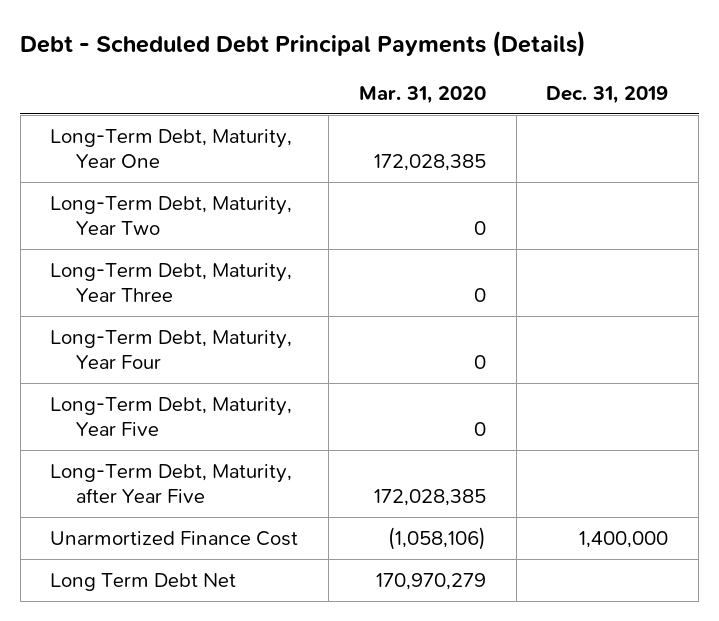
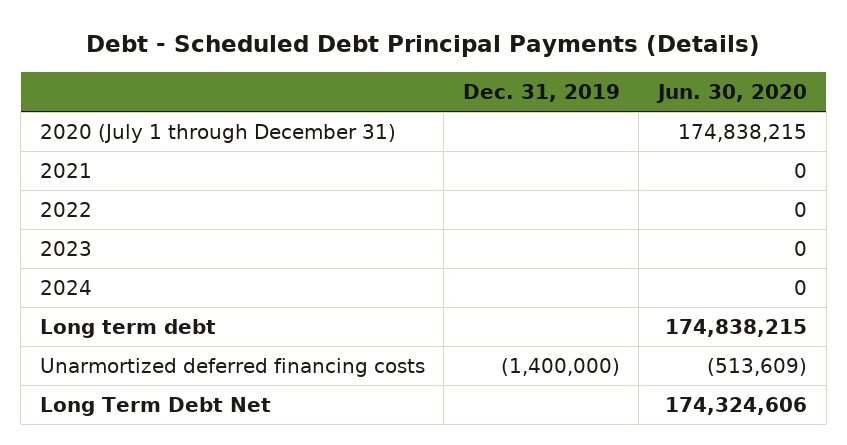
- | Mar. 31, 2020 | Dec. 31, 2019
+ | Dec. 31, 2019 | Jun. 30, 2020
- Long-Term Debt, Maturity, Year One | 172,028,385 |
- Long-Term Debt, Maturity, Year Two | 0 |
- Long-Term Debt, Maturity, Year Three | 0 |
- Long-Term Debt, Maturity, Year Four | 0 |
- Long-Term Debt, Maturity, Year Five | 0 |
- Long-Term Debt, Maturity, after Year Five | 172,028,385 |
- Unarmortized Finance Cost | (1,058,106) | 1,400,000
+ 2020 (July 1 through December 31) | | 174,838,215
+ 2021 | | 0
+ 2022 | | 0
+ 2023 | | 0
+ 2024 | | 0
+ Long term debt | | 174,838,215
+ Unarmortized deferred financing costs | (1,400,000) | (513,609)

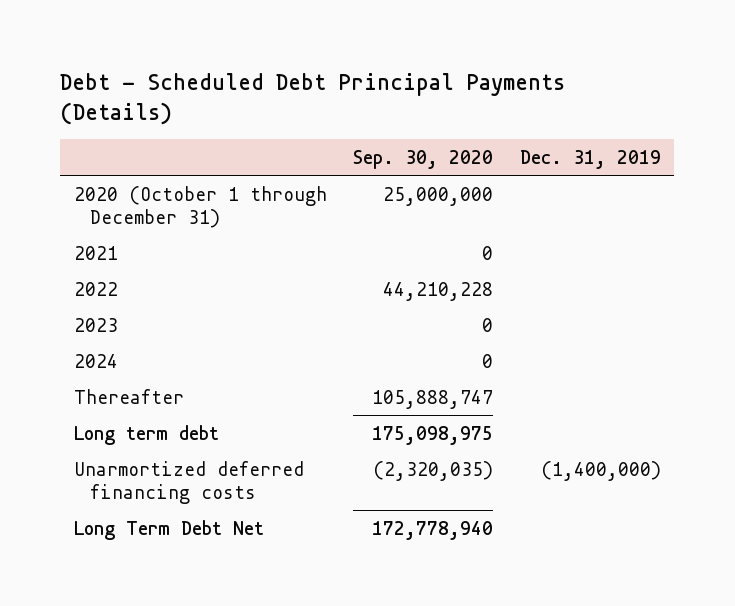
- | Dec. 31, 2019 | Jun. 30, 2020
+ | Sep. 30, 2020 | Dec. 31, 2019
- 2020 (July 1 through December 31) | | 174,838,215
+ 2020 (October 1 through December 31) | 25,000,000 |
+ Thereafter | 105,888,747 |

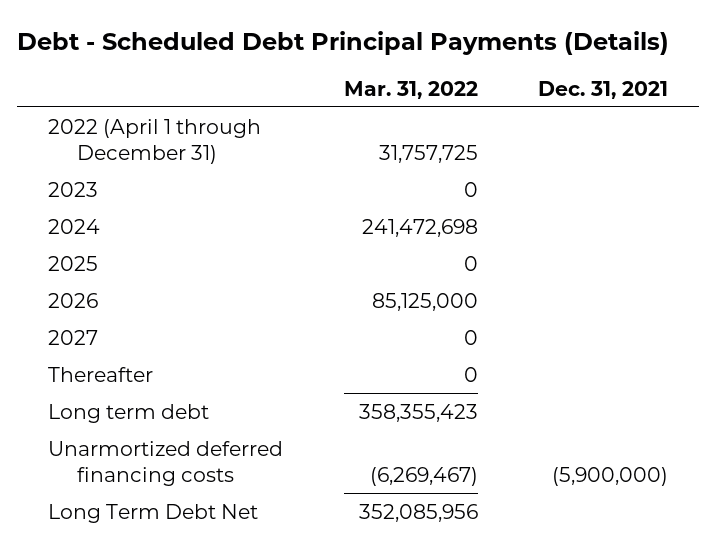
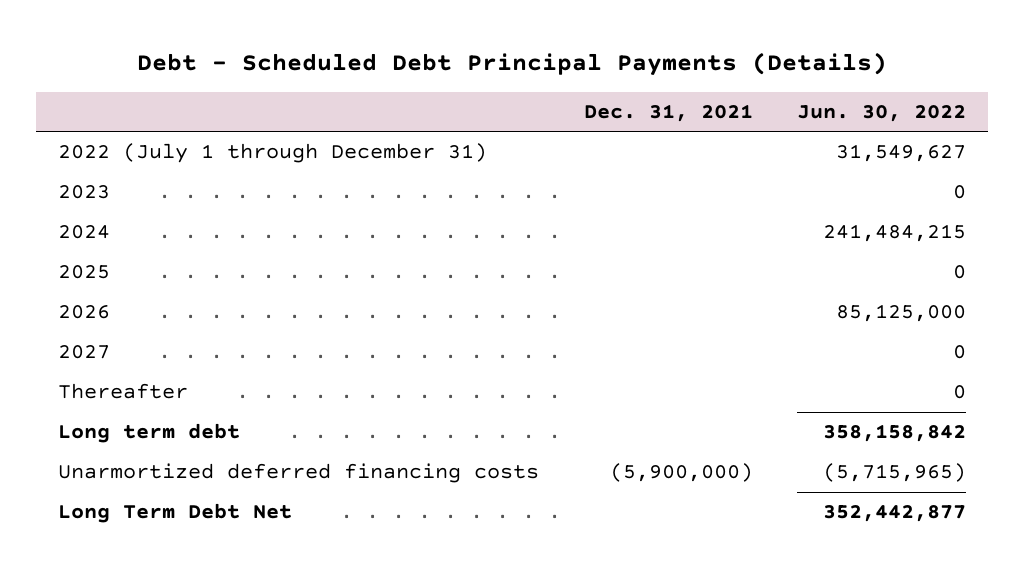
- | Mar. 31, 2022 | Dec. 31, 2021
+ | Dec. 31, 2021 | Jun. 30, 2022
- 2022 (April 1 through December 31) | 31,757,725 |
+ 2022 (July 1 through December 31) | | 31,549,627

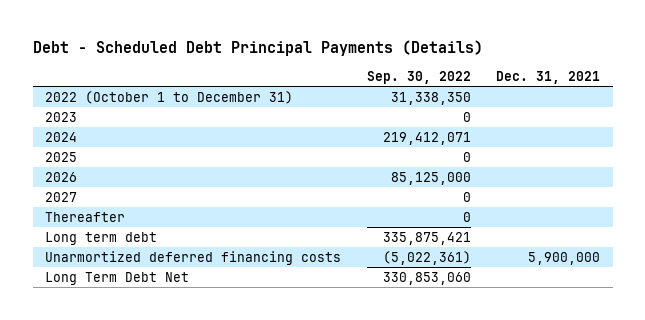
- | Dec. 31, 2021 | Jun. 30, 2022
+ | Sep. 30, 2022 | Dec. 31, 2021
- 2022 (July 1 through December 31) | | 31,549,627
+ 2022 (October 1 to December 31) | 31,338,350 |
- Unarmortized deferred financing costs | (5,900,000) | (5,715,965)
+ Unarmortized deferred financing costs | (5,022,361) | 5,900,000

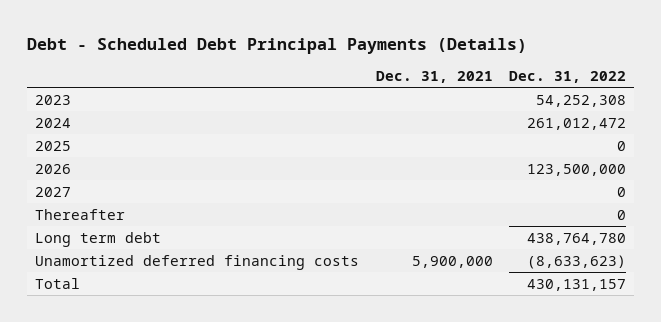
- | Sep. 30, 2022 | Dec. 31, 2021
+ | Dec. 31, 2021 | Dec. 31, 2022
- 2022 (October 1 to December 31) | 31,338,350 |
- Unarmortized deferred financing costs | (5,022,361) | 5,900,000
- Long Term Debt Net | 330,853,060 |
+ Unamortized deferred financing costs | 5,900,000 | (8,633,623)
+ Total | | 430,131,157

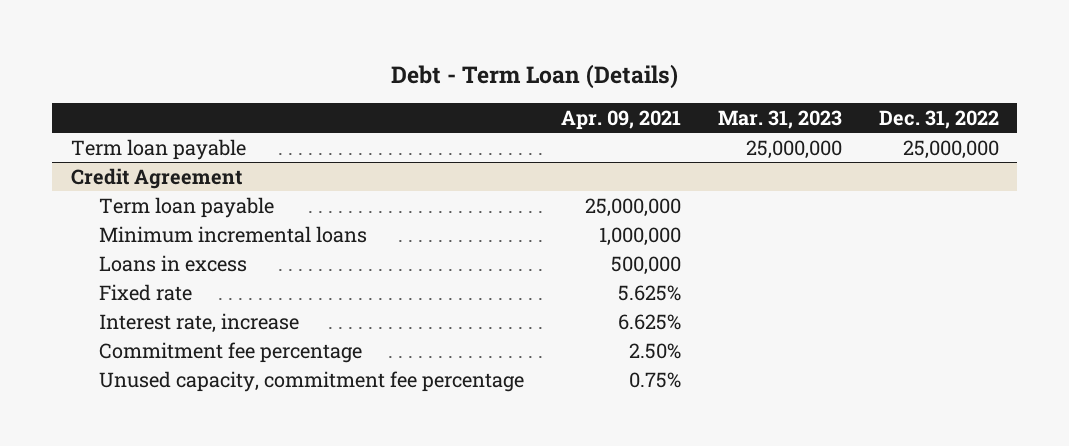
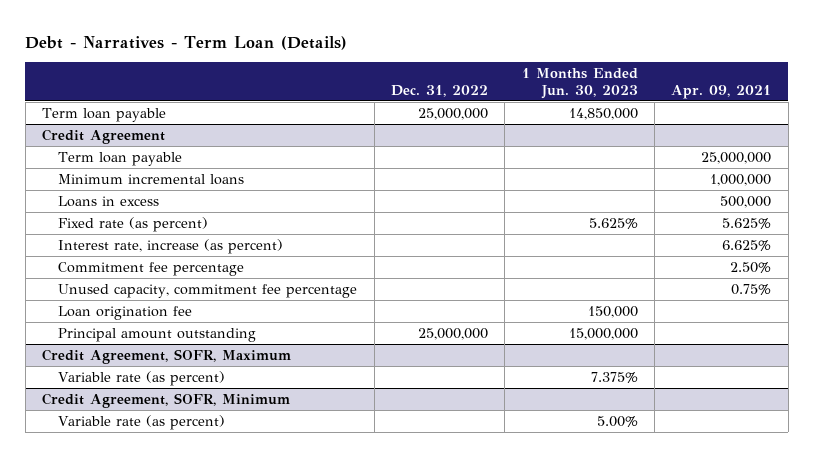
- Debt - Term Loan (Details)
+ Debt - Narratives - Term Loan (Details)
- | Apr. 09, 2021 | Mar. 31, 2023 | Dec. 31, 2022
+ | Dec. 31, 2022 | 1 Months Ended Jun. 30, 2023 | Apr. 09, 2021
@ Credit Agreement
- Fixed rate | 5.625% | |
- Interest rate, increase | 6.625% | |
+ Fixed rate (as percent) | | 5.625% | 5.625%
+ Interest rate, increase (as percent) | | | 6.625%
+ Loan origination fee | | 150,000 |
+ Principal amount outstanding | 25,000,000 | 15,000,000 |
+ Credit Agreement, SOFR, Maximum
+ Variable rate (as percent) | | 7.375% |
+ Credit Agreement, SOFR, Minimum
+ Variable rate (as percent) | | 5.00% |

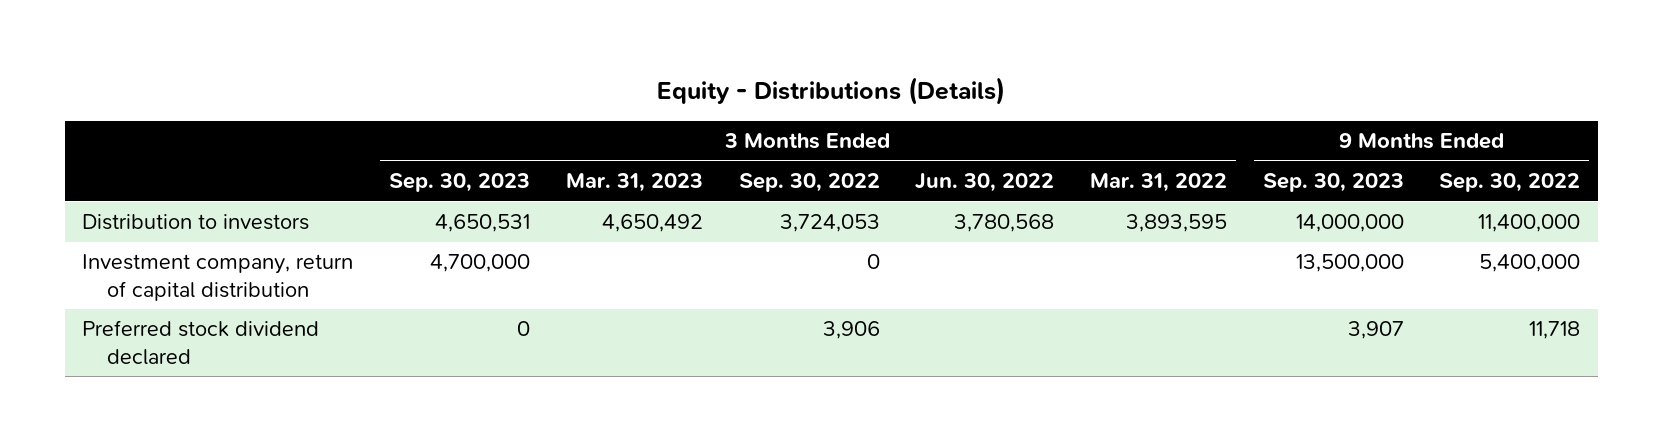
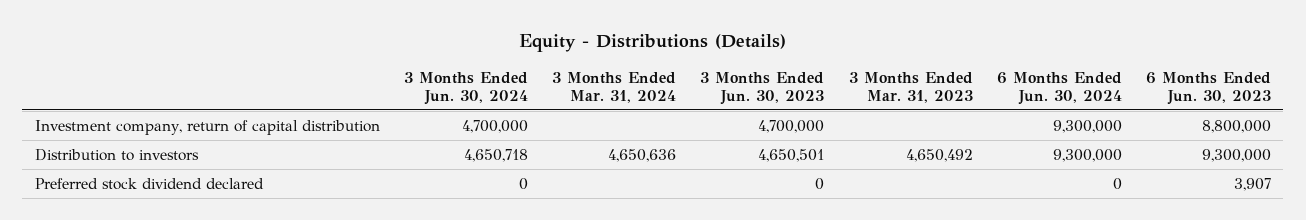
- | 3 Months Ended Sep. 30, 2023 | 3 Months Ended Mar. 31, 2023 | 3 Months Ended Sep. 30, 2022 | 3 Months Ended Jun. 30, 2022 | 3 Months Ended Mar. 31, 2022 | 9 Months Ended Sep. 30, 2023 | 9 Months Ended Sep. 30, 2022
+ | 3 Months Ended Jun. 30, 2024 | 3 Months Ended Mar. 31, 2024 | 3 Months Ended Jun. 30, 2023 | 3 Months Ended Mar. 31, 2023 | 6 Months Ended Jun. 30, 2024 | 6 Months Ended Jun. 30, 2023
moved down: Distribution to investors | 4,650,718 | 4,650,636 | 4,650,501 | 4,650,492 | 9,300,000 | 9,300,000

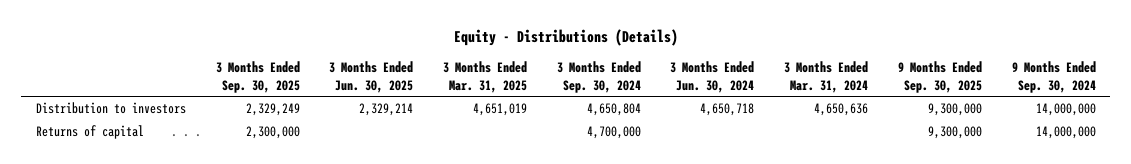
- | 3 Months Ended Jun. 30, 2024 | 3 Months Ended Mar. 31, 2024 | 3 Months Ended Jun. 30, 2023 | 3 Months Ended Mar. 31, 2023 | 6 Months Ended Jun. 30, 2024 | 6 Months Ended Jun. 30, 2023
+ | 3 Months Ended Sep. 30, 2025 | 3 Months Ended Jun. 30, 2025 | 3 Months Ended Mar. 31, 2025 | 3 Months Ended Sep. 30, 2024 | 3 Months Ended Jun. 30, 2024 | 3 Months Ended Mar. 31, 2024 | 9 Months Ended Sep. 30, 2025 | 9 Months Ended Sep. 30, 2024
- Investment company, return of capital distribution | 4,700,000 | | 4,700,000 | | 9,300,000 | 8,800,000
- Preferred stock dividend declared | 0 | | 0 | | 0 | 3,907
+ Returns of capital | 2,300,000 | | | 4,700,000 | | | 9,300,000 | 14,000,000

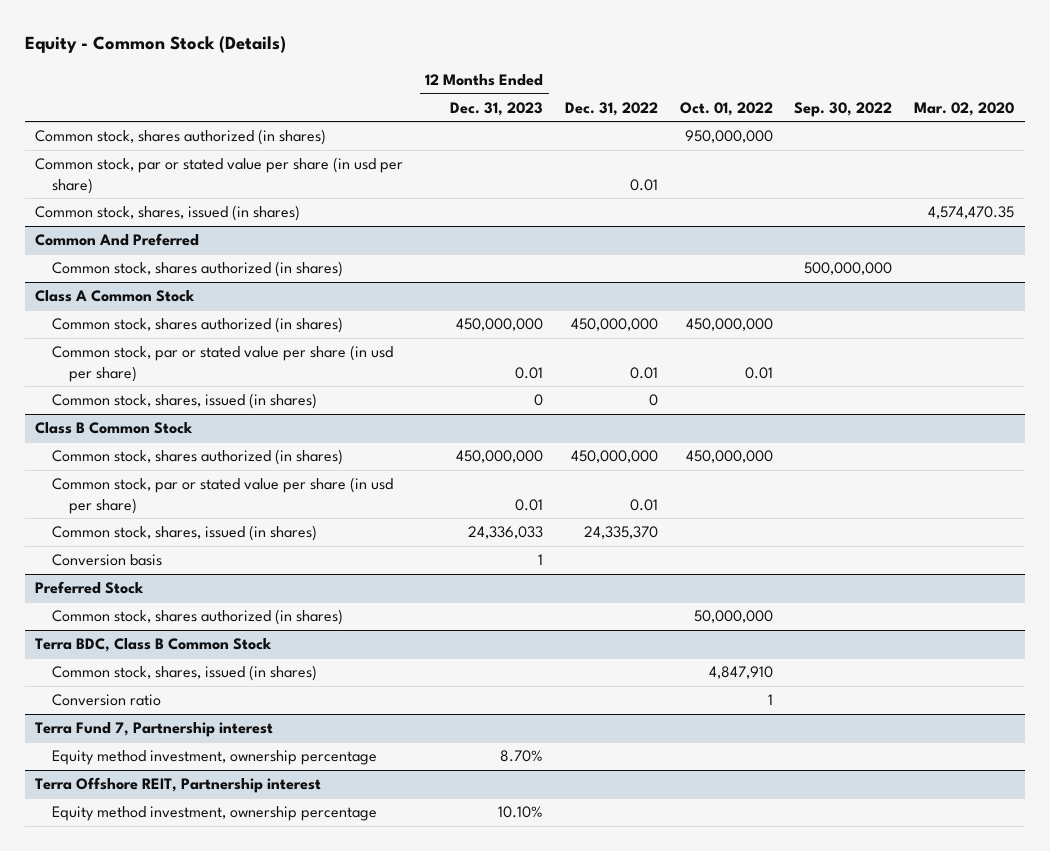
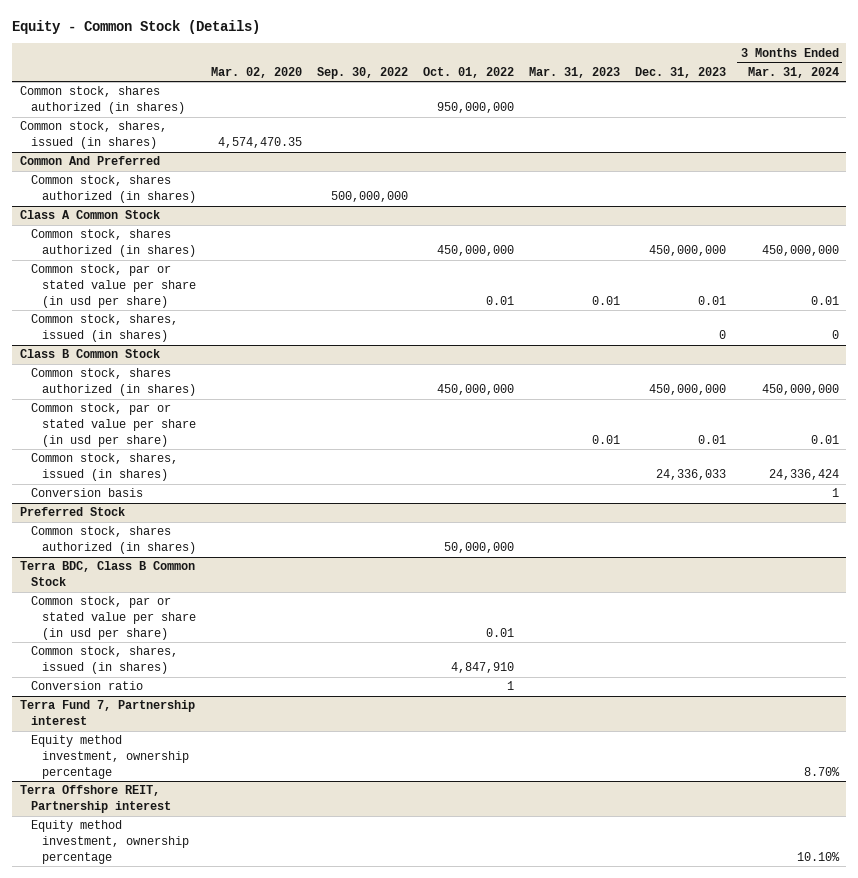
- | 12 Months Ended Dec. 31, 2023 | Dec. 31, 2022 | Oct. 01, 2022 | Sep. 30, 2022 | Mar. 02, 2020
+ | Mar. 02, 2020 | Sep. 30, 2022 | Oct. 01, 2022 | Mar. 31, 2023 | Dec. 31, 2023 | 3 Months Ended Mar. 31, 2024
- Common stock, par or stated value per share (in usd per share) | | 0.01 | | |
@ Terra BDC, Class B Common Stock
+ Common stock, par or stated value per share (in usd per share) | | | 0.01 | | |

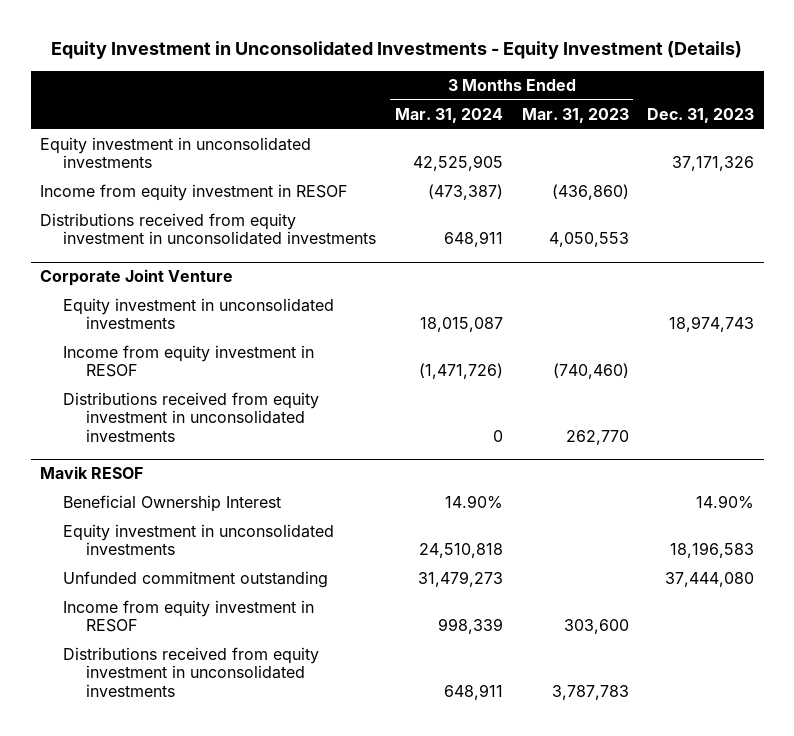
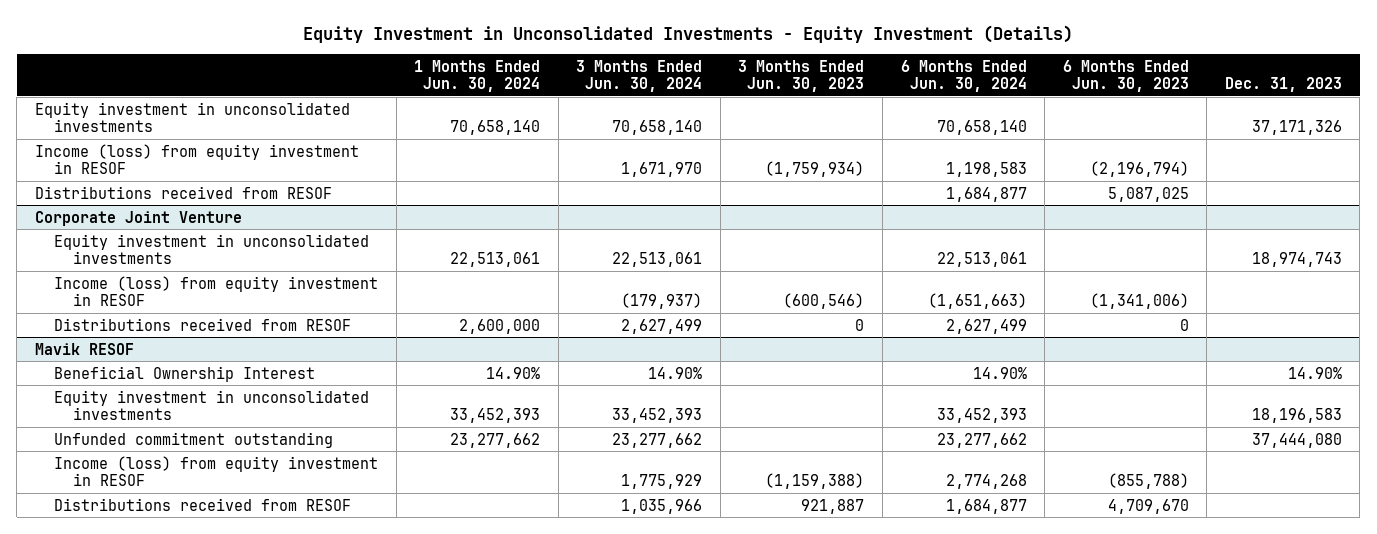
- | 3 Months Ended Mar. 31, 2024 | 3 Months Ended Mar. 31, 2023 | Dec. 31, 2023
+ | 1 Months Ended Jun. 30, 2024 | 3 Months Ended Jun. 30, 2024 | 3 Months Ended Jun. 30, 2023 | 6 Months Ended Jun. 30, 2024 | 6 Months Ended Jun. 30, 2023 | Dec. 31, 2023
- Income from equity investment in RESOF | (473,387) | (436,860) |
- Distributions received from equity investment in unconsolidated investments | 648,911 | 4,050,553 |
+ Income (loss) from equity investment in RESOF | | 1,671,970 | (1,759,934) | 1,198,583 | (2,196,794) |
+ Distributions received from RESOF | | | | 1,684,877 | 5,087,025 |
@ Corporate Joint Venture
- Income from equity investment in RESOF | (1,471,726) | (740,460) |
- Distributions received from equity investment in unconsolidated investments | 0 | 262,770 |
+ Income (loss) from equity investment in RESOF | | (179,937) | (600,546) | (1,651,663) | (1,341,006) |
+ Distributions received from RESOF | 2,600,000 | 2,627,499 | 0 | 2,627,499 | 0 |
@ Mavik RESOF
- Income from equity investment in RESOF | 998,339 | 303,600 |
- Distributions received from equity investment in unconsolidated investments | 648,911 | 3,787,783 |
+ Income (loss) from equity investment in RESOF | | 1,775,929 | (1,159,388) | 2,774,268 | (855,788) |
+ Distributions received from RESOF | | 1,035,966 | 921,887 | 1,684,877 | 4,709,670 |

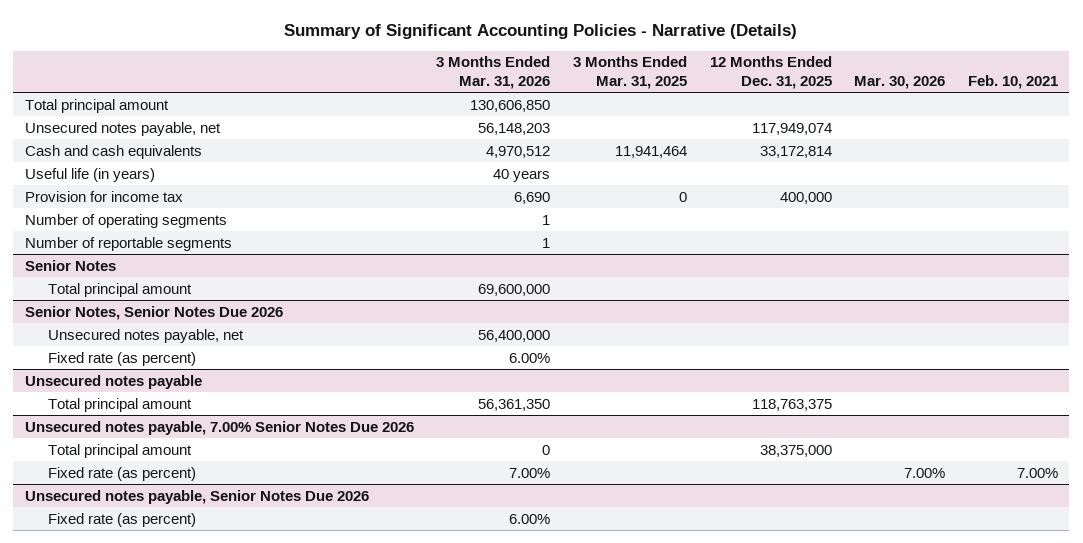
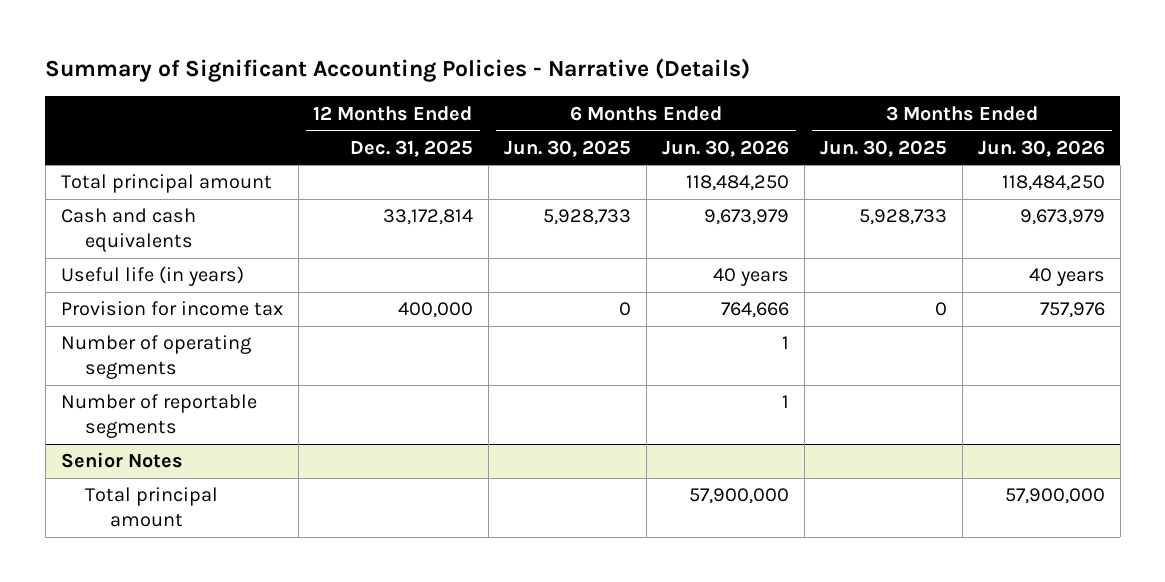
- | 3 Months Ended Mar. 31, 2026 | 3 Months Ended Mar. 31, 2025 | 12 Months Ended Dec. 31, 2025 | Mar. 30, 2026 | Feb. 10, 2021
+ | 12 Months Ended Dec. 31, 2025 | 6 Months Ended Jun. 30, 2025 | 6 Months Ended Jun. 30, 2026 | 3 Months Ended Jun. 30, 2025 | 3 Months Ended Jun. 30, 2026
- Unsecured notes payable, net | 56,148,203 | | 117,949,074 | |
- Senior Notes, Senior Notes Due 2026
- Unsecured notes payable, net | 56,400,000 | | | |
- Fixed rate (as percent) | 6.00% | | | |
- Unsecured notes payable
- Total principal amount | 56,361,350 | | 118,763,375 | |
- Unsecured notes payable, 7.00% Senior Notes Due 2026
- Total principal amount | 0 | | 38,375,000 | |
- Fixed rate (as percent) | 7.00% | | | 7.00% | 7.00%
- Unsecured notes payable, Senior Notes Due 2026
- Fixed rate (as percent) | 6.00% | | | |

